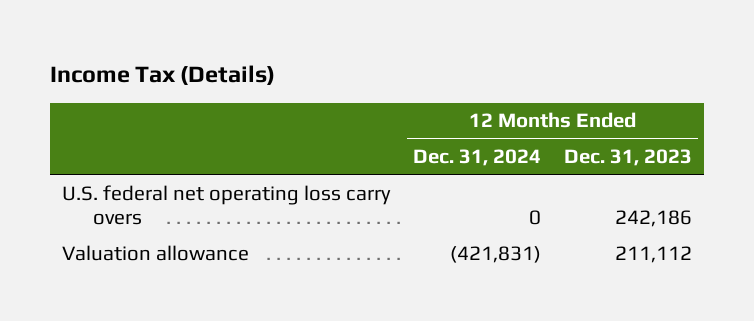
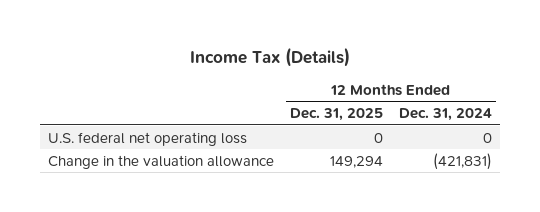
- | 12 Months Ended Dec. 31, 2024 | 12 Months Ended Dec. 31, 2023
+ | 12 Months Ended Dec. 31, 2025 | 12 Months Ended Dec. 31, 2024
- U.S. federal net operating loss carry overs | 0 | 242,186
- Valuation allowance | (421,831) | 211,112
+ U.S. federal net operating loss | 0 | 0
+ Change in the valuation allowance | 149,294 | (421,831)

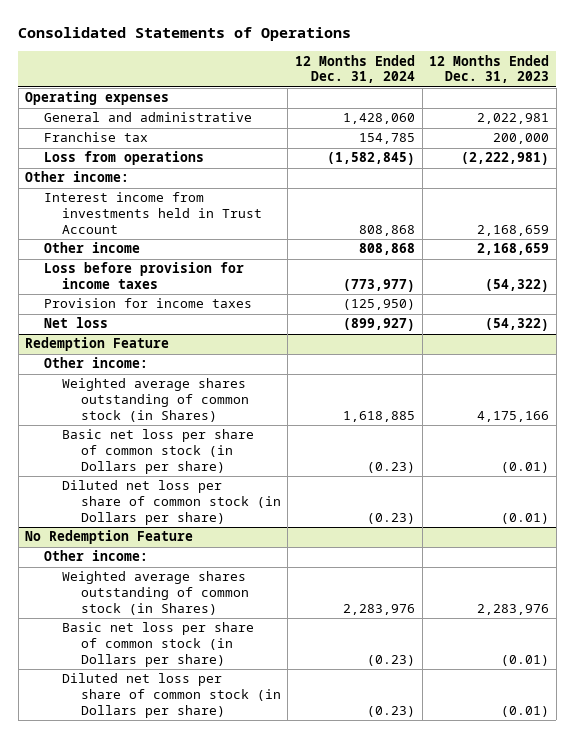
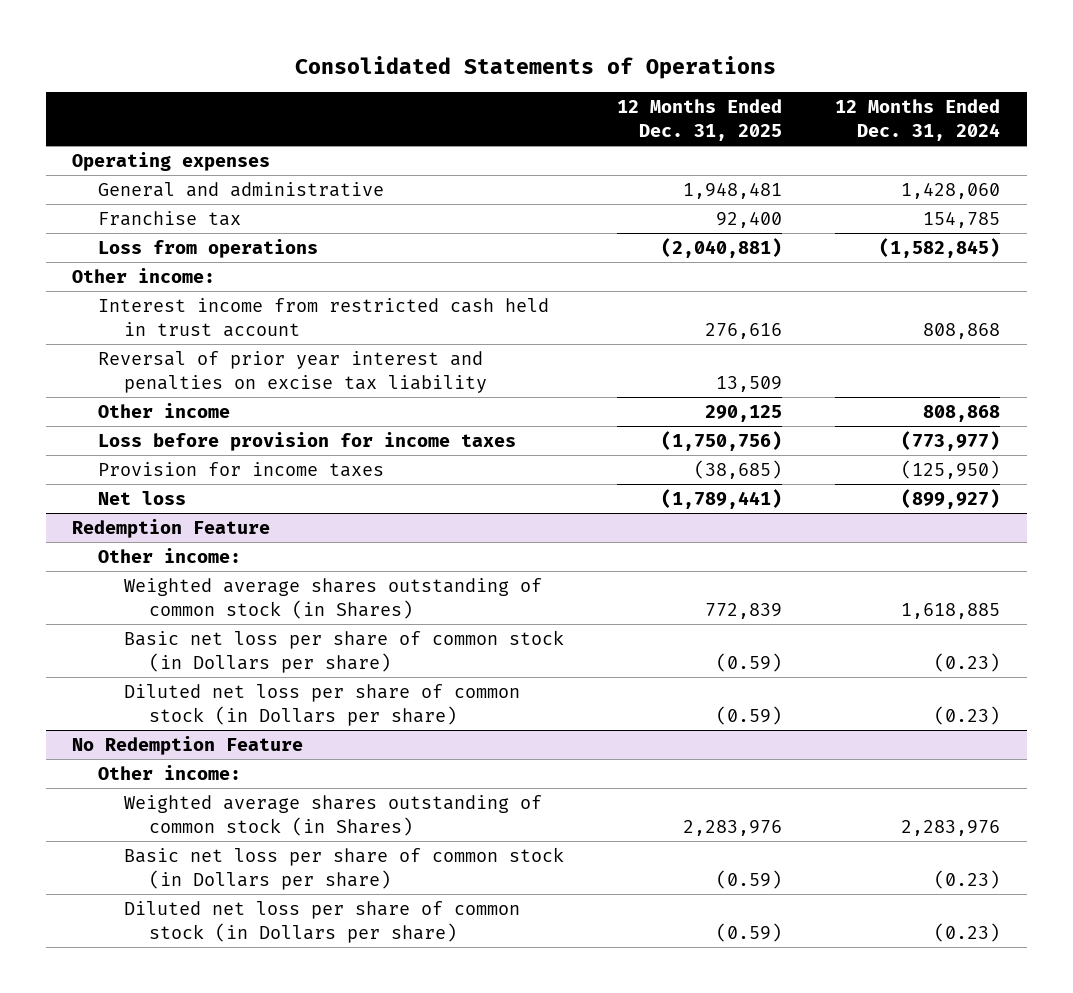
- | 12 Months Ended Dec. 31, 2024 | 12 Months Ended Dec. 31, 2023
+ | 12 Months Ended Dec. 31, 2025 | 12 Months Ended Dec. 31, 2024
- Interest income from investments held in Trust Account | 808,868 | 2,168,659
+ Interest income from restricted cash held in trust account | 276,616 | 808,868
+ Reversal of prior year interest and penalties on excise tax liability | 13,509 |

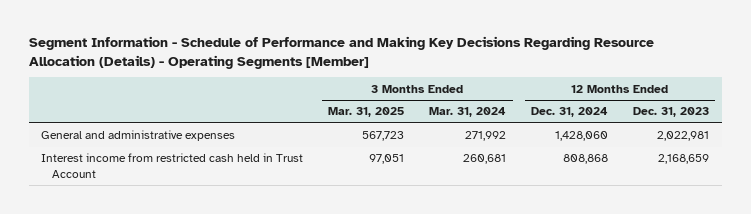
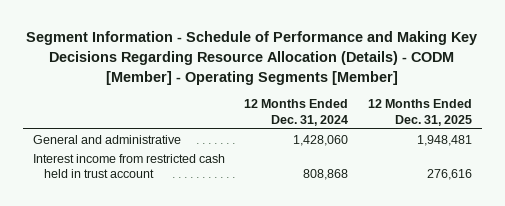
- Segment Information - Schedule of Performance and Making Key Decisions Regarding Resource Allocation (Details) - Operating Segments [Member]
+ Segment Information - Schedule of Performance and Making Key Decisions Regarding Resource Allocation (Details) - CODM [Member] - Operating Segments [Member]
- | 3 Months Ended Mar. 31, 2025 | 3 Months Ended Mar. 31, 2024 | 12 Months Ended Dec. 31, 2024 | 12 Months Ended Dec. 31, 2023
+ | 12 Months Ended Dec. 31, 2024 | 12 Months Ended Dec. 31, 2025
- General and administrative expenses | 567,723 | 271,992 | 1,428,060 | 2,022,981
- Interest income from restricted cash held in Trust Account | 97,051 | 260,681 | 808,868 | 2,168,659
+ General and administrative | 1,428,060 | 1,948,481
+ Interest income from restricted cash held in trust account | 808,868 | 276,616

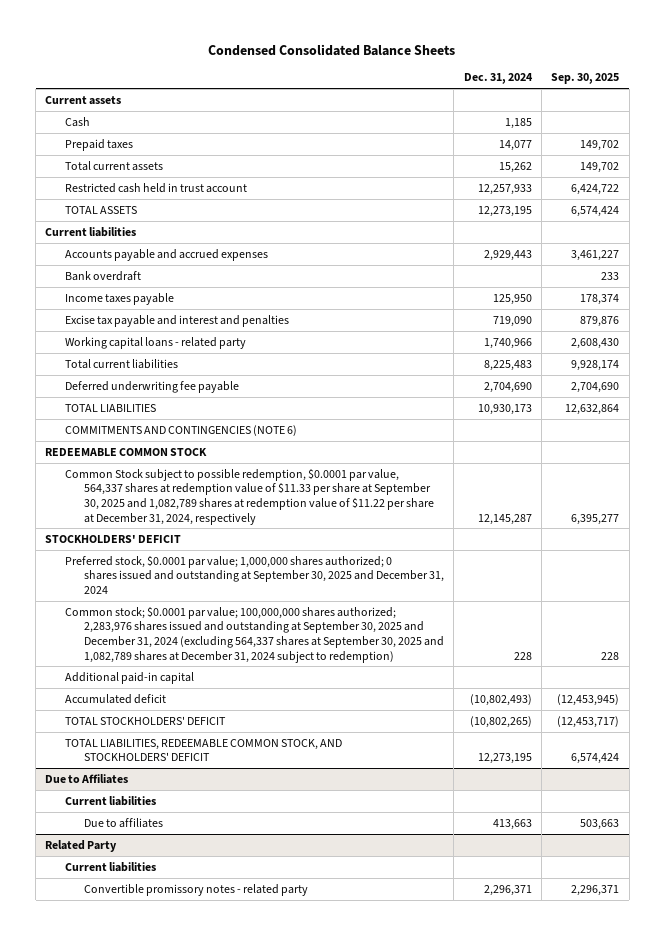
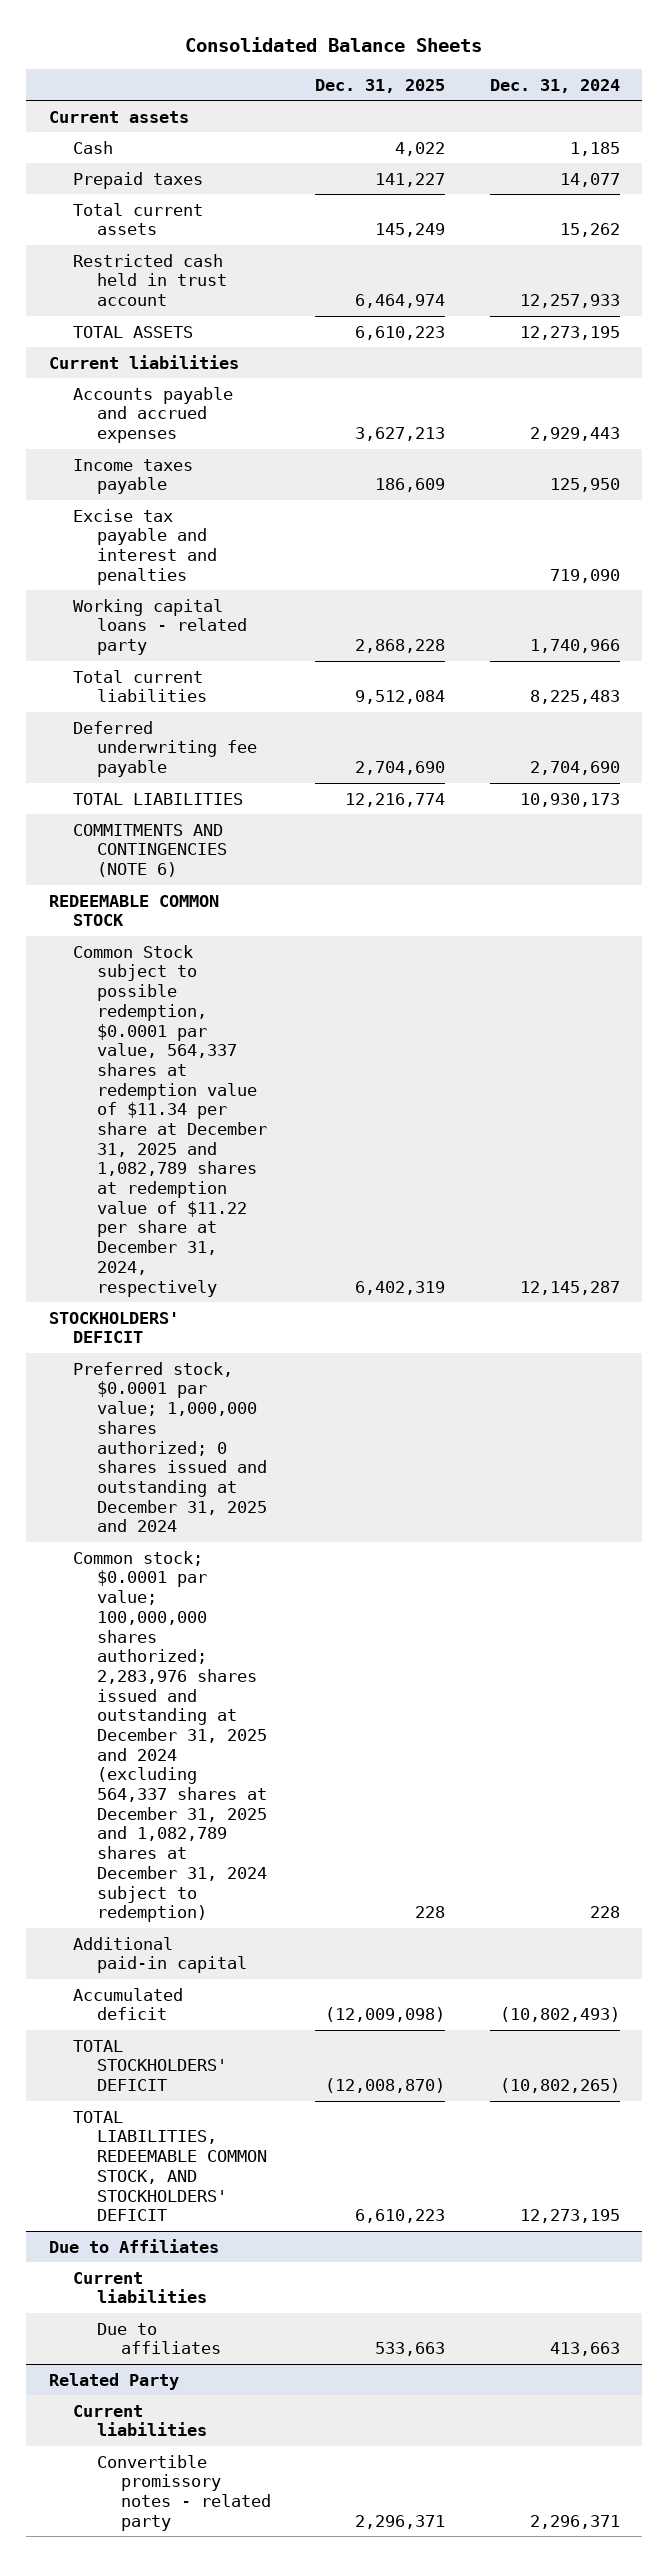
- Condensed Consolidated Balance Sheets
+ Consolidated Balance Sheets
- | Dec. 31, 2024 | Sep. 30, 2025
+ | Dec. 31, 2025 | Dec. 31, 2024
- Bank overdraft | | 233
- Common Stock subject to possible redemption, $0.0001 par value, 564,337 shares at redemption value of $11.33 per share at September 30, 2025 and 1,082,789 shares at redemption value of $11.22 per share at December 31, 2024, respectively | 12,145,287 | 6,395,277
+ Common Stock subject to possible redemption, $0.0001 par value, 564,337 shares at redemption value of $11.34 per share at December 31, 2025 and 1,082,789 shares at redemption value of $11.22 per share at December 31, 2024, respectively | 6,402,319 | 12,145,287
- Preferred stock, $0.0001 par value; 1,000,000 shares authorized; 0 shares issued and outstanding at September 30, 2025 and December 31, 2024
- Common stock; $0.0001 par value; 100,000,000 shares authorized; 2,283,976 shares issued and outstanding at September 30, 2025 and December 31, 2024 (excluding 564,337 shares at September 30, 2025 and 1,082,789 shares at December 31, 2024 subject to redemption) | 228 | 228
+ Preferred stock, $0.0001 par value; 1,000,000 shares authorized; 0 shares issued and outstanding at December 31, 2025 and 2024
+ Common stock; $0.0001 par value; 100,000,000 shares authorized; 2,283,976 shares issued and outstanding at December 31, 2025 and 2024 (excluding 564,337 shares at December 31, 2025 and 1,082,789 shares at December 31, 2024 subject to redemption) | 228 | 228

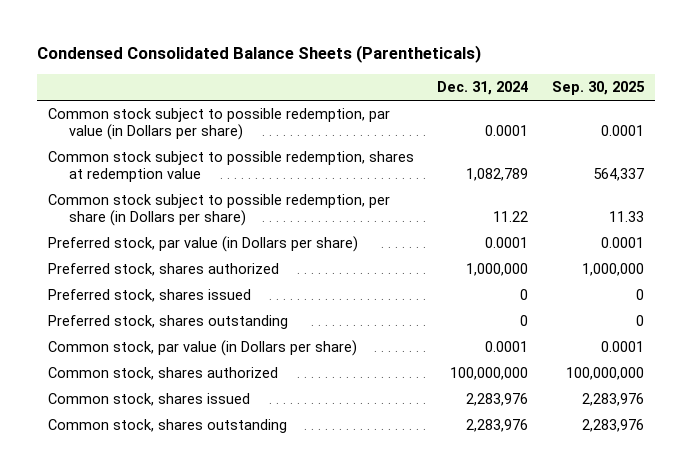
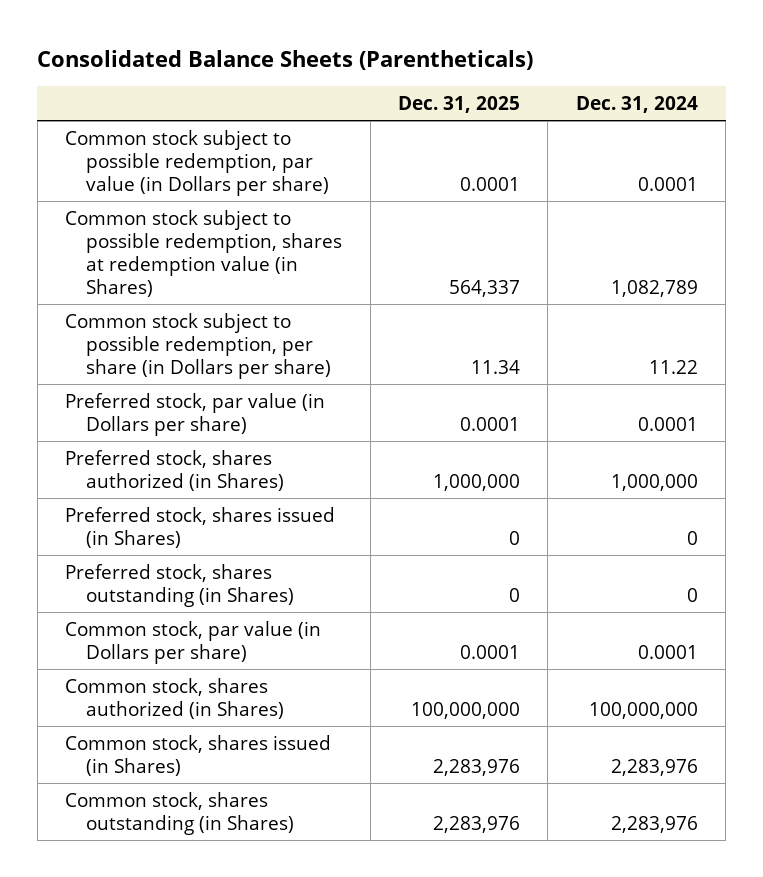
- Condensed Consolidated Balance Sheets (Parentheticals)
+ Consolidated Balance Sheets (Parentheticals)
- | Dec. 31, 2024 | Sep. 30, 2025
+ | Dec. 31, 2025 | Dec. 31, 2024
- Common stock subject to possible redemption, shares at redemption value | 1,082,789 | 564,337
+ Common stock subject to possible redemption, shares at redemption value (in Shares) | 564,337 | 1,082,789
- Preferred stock, shares authorized | 1,000,000 | 1,000,000
- Preferred stock, shares issued | 0 | 0
- Preferred stock, shares outstanding | 0 | 0
+ Preferred stock, shares authorized (in Shares) | 1,000,000 | 1,000,000
+ Preferred stock, shares issued (in Shares) | 0 | 0
+ Preferred stock, shares outstanding (in Shares) | 0 | 0
- Common stock, shares authorized | 100,000,000 | 100,000,000
- Common stock, shares issued | 2,283,976 | 2,283,976
- Common stock, shares outstanding | 2,283,976 | 2,283,976
+ Common stock, shares authorized (in Shares) | 100,000,000 | 100,000,000
+ Common stock, shares issued (in Shares) | 2,283,976 | 2,283,976
+ Common stock, shares outstanding (in Shares) | 2,283,976 | 2,283,976

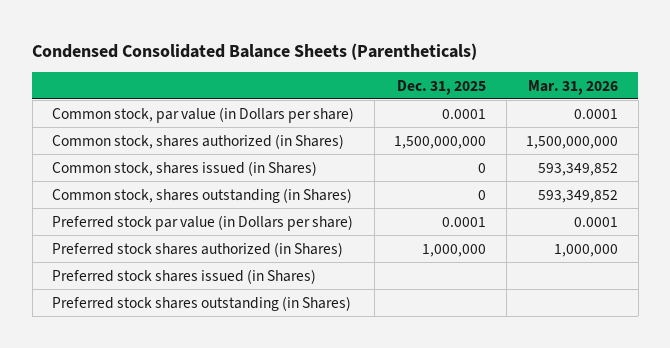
- Consolidated Balance Sheets (Parentheticals)
+ Condensed Consolidated Balance Sheets (Parentheticals)
- | Dec. 31, 2025 | Dec. 31, 2024
+ | Dec. 31, 2025 | Mar. 31, 2026
- Common stock subject to possible redemption, par value (in Dollars per share) | 0.0001 | 0.0001
- Common stock subject to possible redemption, shares at redemption value (in Shares) | 564,337 | 1,082,789
- Common stock subject to possible redemption, per share (in Dollars per share) | 11.34 | 11.22
- Preferred stock, par value (in Dollars per share) | 0.0001 | 0.0001
- Preferred stock, shares authorized (in Shares) | 1,000,000 | 1,000,000
- Preferred stock, shares issued (in Shares) | 0 | 0
- Preferred stock, shares outstanding (in Shares) | 0 | 0
- Common stock, shares authorized (in Shares) | 100,000,000 | 100,000,000
- Common stock, shares issued (in Shares) | 2,283,976 | 2,283,976
- Common stock, shares outstanding (in Shares) | 2,283,976 | 2,283,976
+ Common stock, shares authorized (in Shares) | 1,500,000,000 | 1,500,000,000
+ Common stock, shares issued (in Shares) | 0 | 593,349,852
+ Common stock, shares outstanding (in Shares) | 0 | 593,349,852
+ Preferred stock par value (in Dollars per share) | 0.0001 | 0.0001
+ Preferred stock shares authorized (in Shares) | 1,000,000 | 1,000,000
+ Preferred stock shares issued (in Shares)
+ Preferred stock shares outstanding (in Shares)

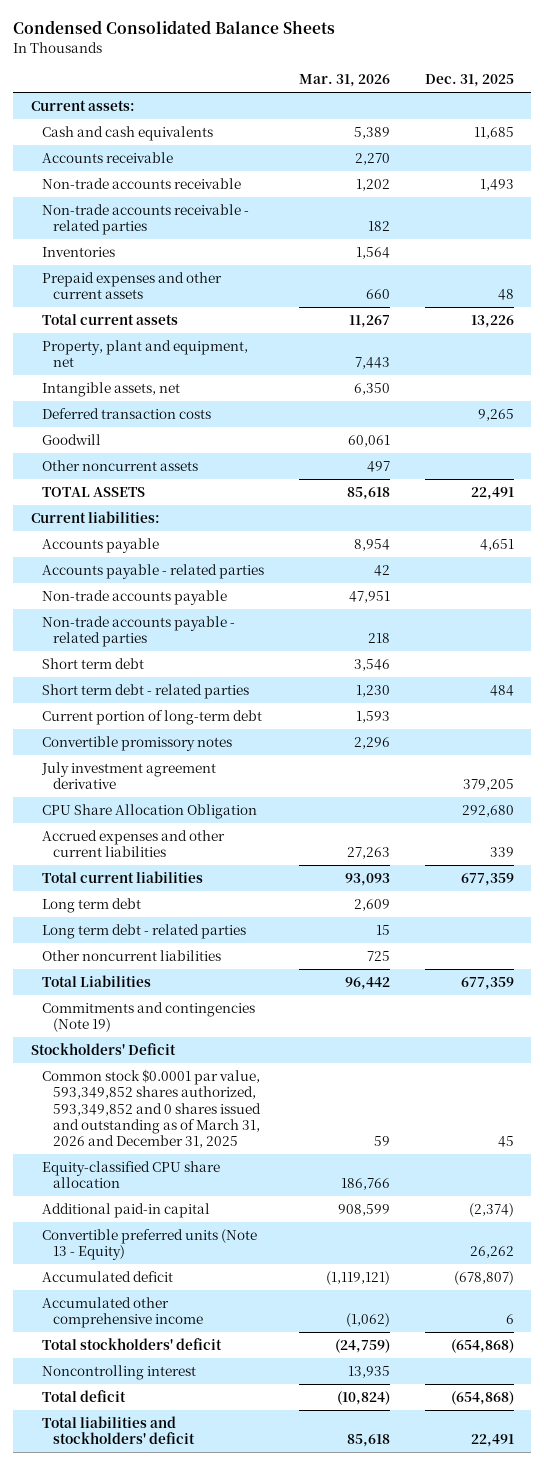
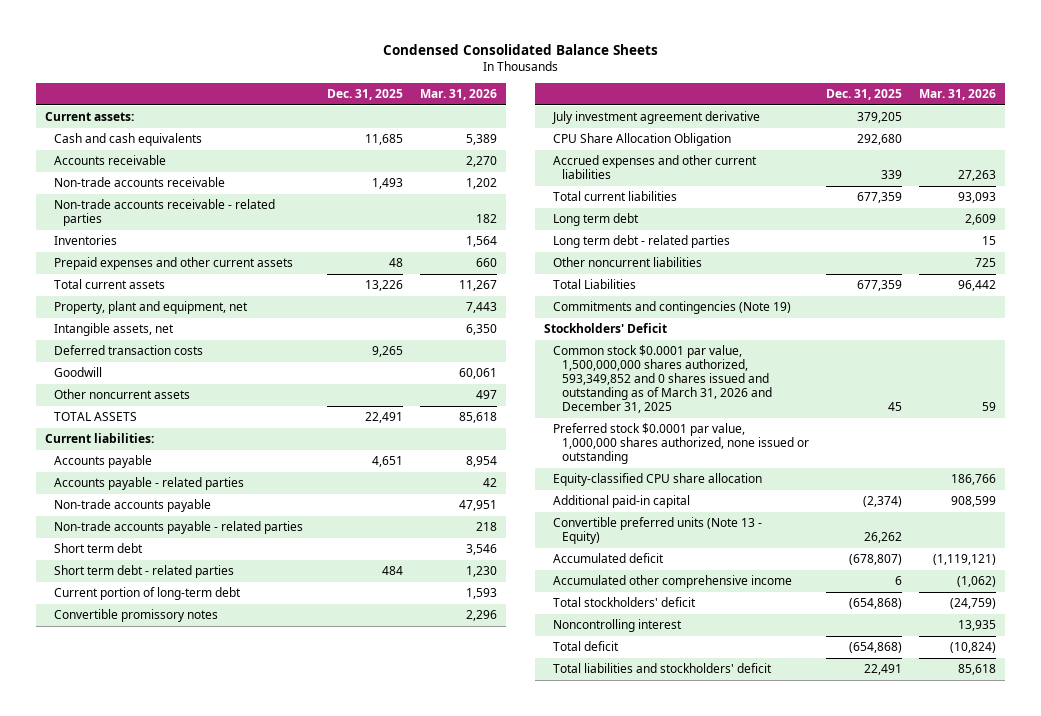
- | Mar. 31, 2026 | Dec. 31, 2025
+ | Dec. 31, 2025 | Mar. 31, 2026
- Common stock $0.0001 par value, 593,349,852 shares authorized, 593,349,852 and 0 shares issued and outstanding as of March 31, 2026 and December 31, 2025 | 59 | 45
+ Common stock $0.0001 par value, 1,500,000,000 shares authorized, 593,349,852 and 0 shares issued and outstanding as of March 31, 2026 and December 31, 2025 | 45 | 59
+ Preferred stock $0.0001 par value, 1,000,000 shares authorized, none issued or outstanding

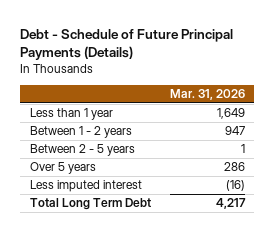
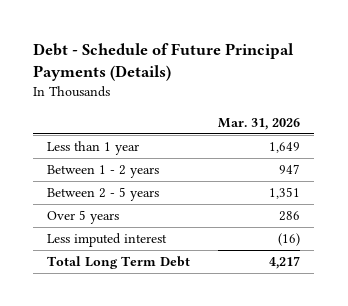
- Between 2 - 5 years | 1
+ Between 2 - 5 years | 1,351

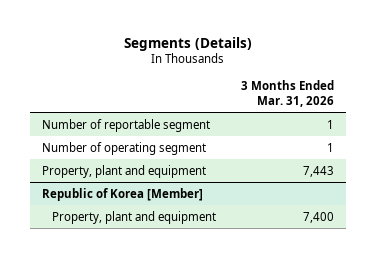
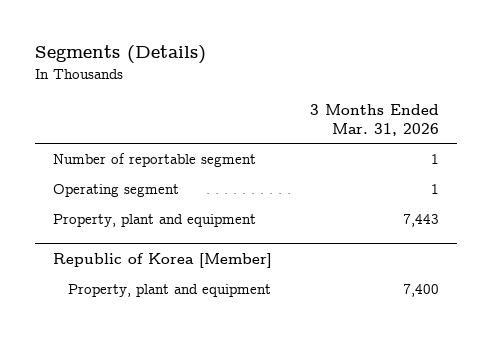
- Number of operating segment | 1
+ Operating segment | 1

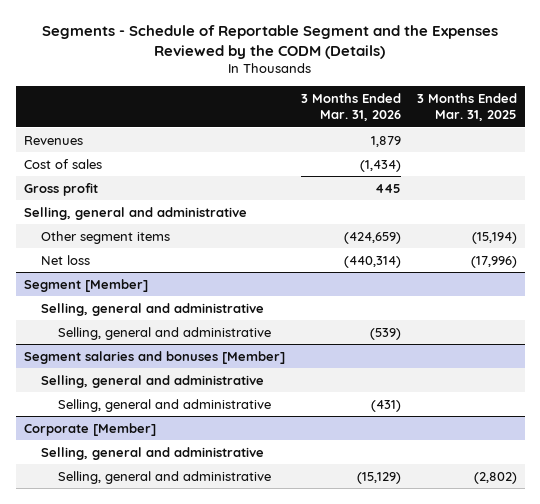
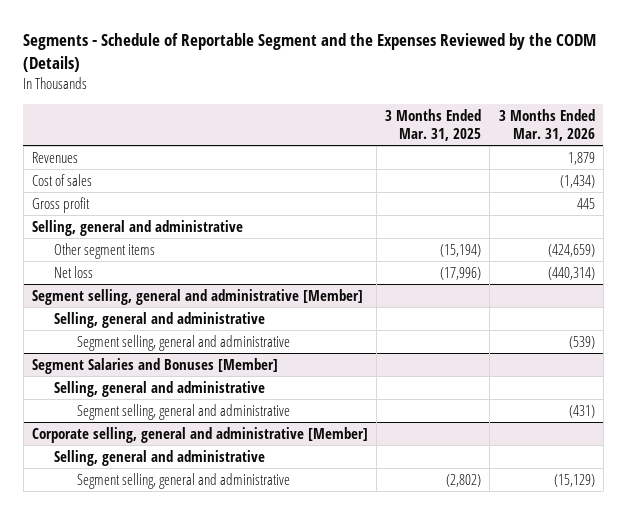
- | 3 Months Ended Mar. 31, 2026 | 3 Months Ended Mar. 31, 2025
+ | 3 Months Ended Mar. 31, 2025 | 3 Months Ended Mar. 31, 2026
- Segment [Member]
+ Segment selling, general and administrative [Member]
- Selling, general and administrative | (539) |
- Segment salaries and bonuses [Member]
+ Segment selling, general and administrative | | (539)
+ Segment Salaries and Bonuses [Member]
- Selling, general and administrative | (431) |
- Corporate [Member]
+ Segment selling, general and administrative | | (431)
+ Corporate selling, general and administrative [Member]
- Selling, general and administrative | (15,129) | (2,802)
+ Segment selling, general and administrative | (2,802) | (15,129)

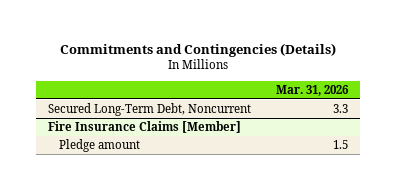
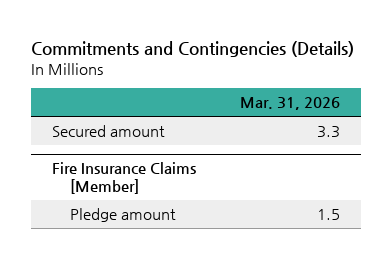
- Secured Long-Term Debt, Noncurrent | 3.3
+ Secured amount | 3.3

